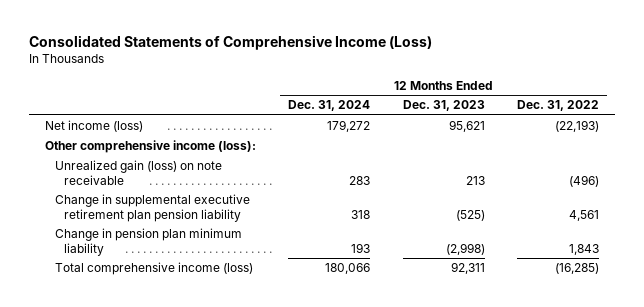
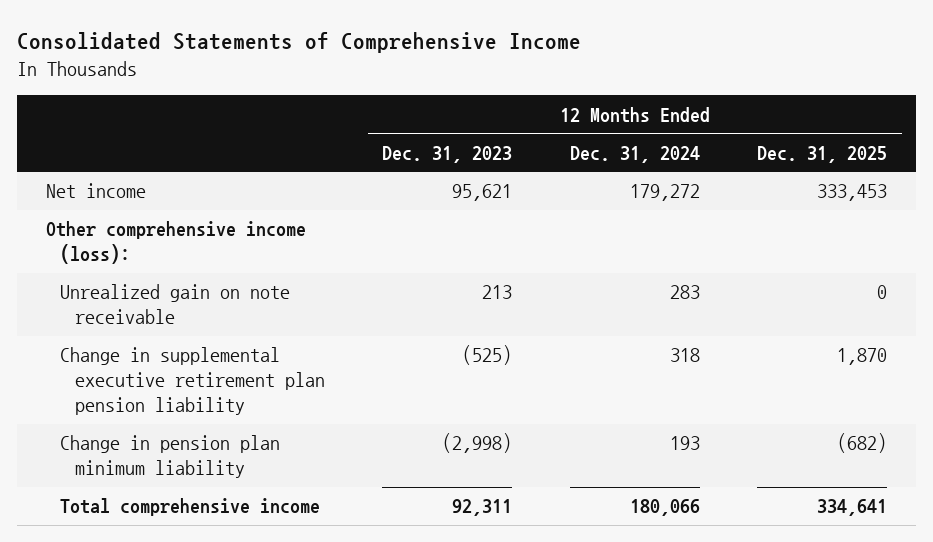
- Consolidated Statements of Comprehensive Income (Loss)
+ Consolidated Statements of Comprehensive Income
- | 12 Months Ended Dec. 31, 2024 | 12 Months Ended Dec. 31, 2023 | 12 Months Ended Dec. 31, 2022
+ | 12 Months Ended Dec. 31, 2023 | 12 Months Ended Dec. 31, 2024 | 12 Months Ended Dec. 31, 2025
- Net income (loss) | 179,272 | 95,621 | (22,193)
+ Net income | 95,621 | 179,272 | 333,453
- Unrealized gain (loss) on note receivable | 283 | 213 | (496)
+ Unrealized gain on note receivable | 213 | 283 | 0
- Total comprehensive income (loss) | 180,066 | 92,311 | (16,285)
+ Total comprehensive income | 92,311 | 180,066 | 334,641

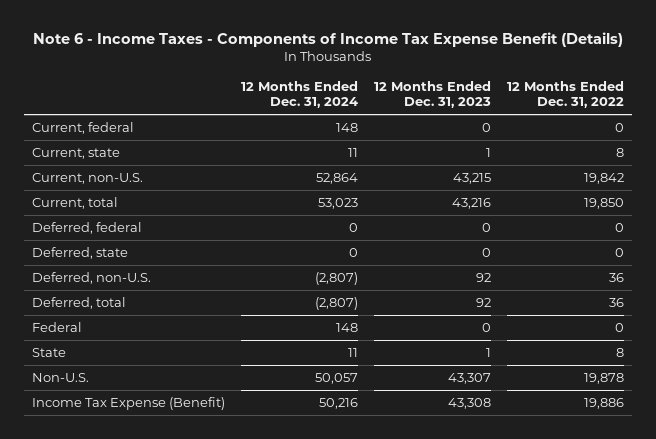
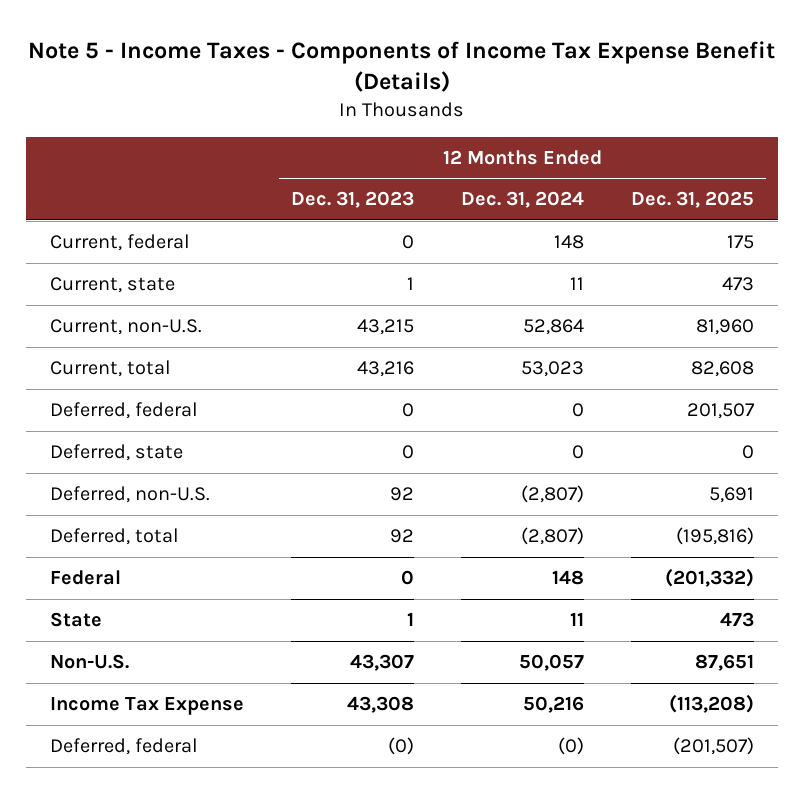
- Note 6 - Income Taxes - Components of Income Tax Expense Benefit (Details)
+ Note 5 - Income Taxes - Components of Income Tax Expense Benefit (Details)
- | 12 Months Ended Dec. 31, 2024 | 12 Months Ended Dec. 31, 2023 | 12 Months Ended Dec. 31, 2022
+ | 12 Months Ended Dec. 31, 2023 | 12 Months Ended Dec. 31, 2024 | 12 Months Ended Dec. 31, 2025
- Income Tax Expense (Benefit) | 50,216 | 43,308 | 19,886
+ Income Tax Expense | 43,308 | 50,216 | (113,208)
+ Deferred, federal | (0) | (0) | (201,507)

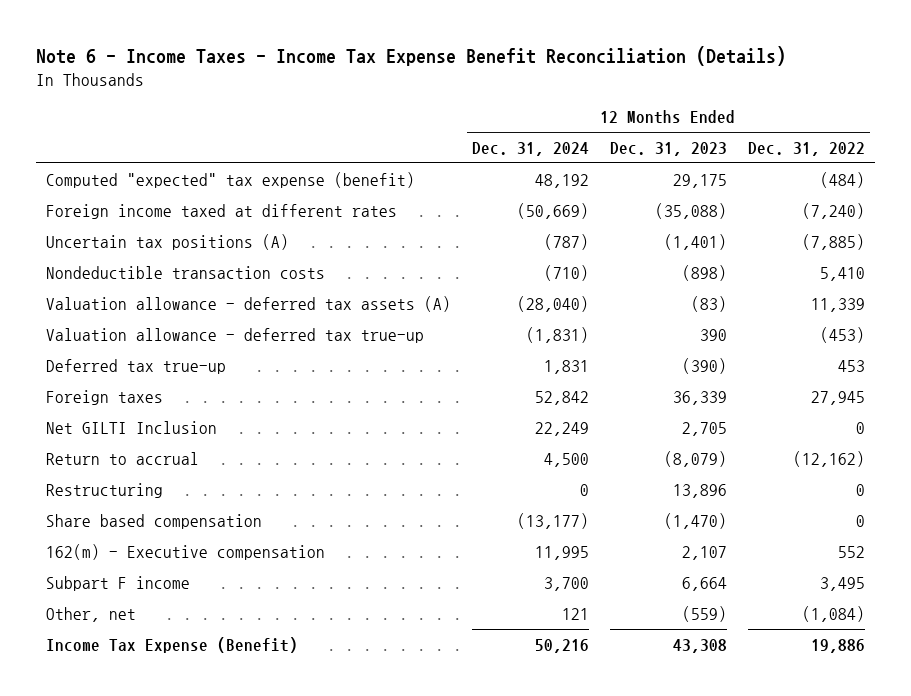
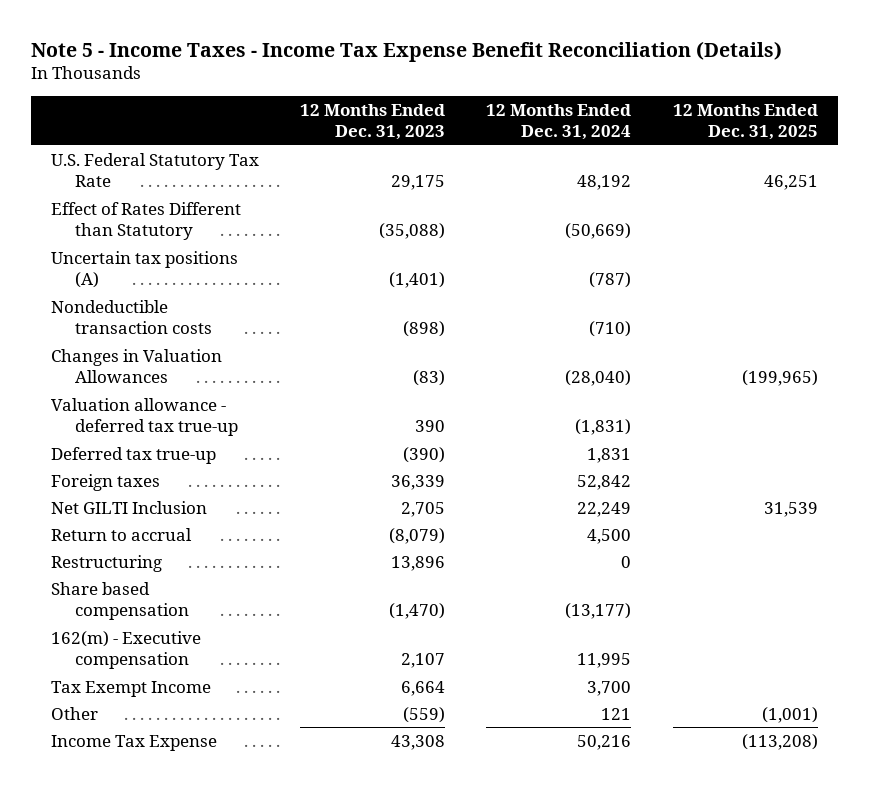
- Note 6 - Income Taxes - Income Tax Expense Benefit Reconciliation (Details)
+ Note 5 - Income Taxes - Income Tax Expense Benefit Reconciliation (Details)
- | 12 Months Ended Dec. 31, 2024 | 12 Months Ended Dec. 31, 2023 | 12 Months Ended Dec. 31, 2022
+ | 12 Months Ended Dec. 31, 2023 | 12 Months Ended Dec. 31, 2024 | 12 Months Ended Dec. 31, 2025
- Computed "expected" tax expense (benefit) | 48,192 | 29,175 | (484)
- Foreign income taxed at different rates | (50,669) | (35,088) | (7,240)
+ U.S. Federal Statutory Tax Rate | 29,175 | 48,192 | 46,251
+ Effect of Rates Different than Statutory | (35,088) | (50,669) |
- Valuation allowance - deferred tax assets (A) | (28,040) | (83) | 11,339
+ Changes in Valuation Allowances | (83) | (28,040) | (199,965)
- Subpart F income | 3,700 | 6,664 | 3,495
- Other, net | 121 | (559) | (1,084)
- Income Tax Expense (Benefit) | 50,216 | 43,308 | 19,886
+ Tax Exempt Income | 6,664 | 3,700 |
+ Other | (559) | 121 | (1,001)
+ Income Tax Expense | 43,308 | 50,216 | (113,208)

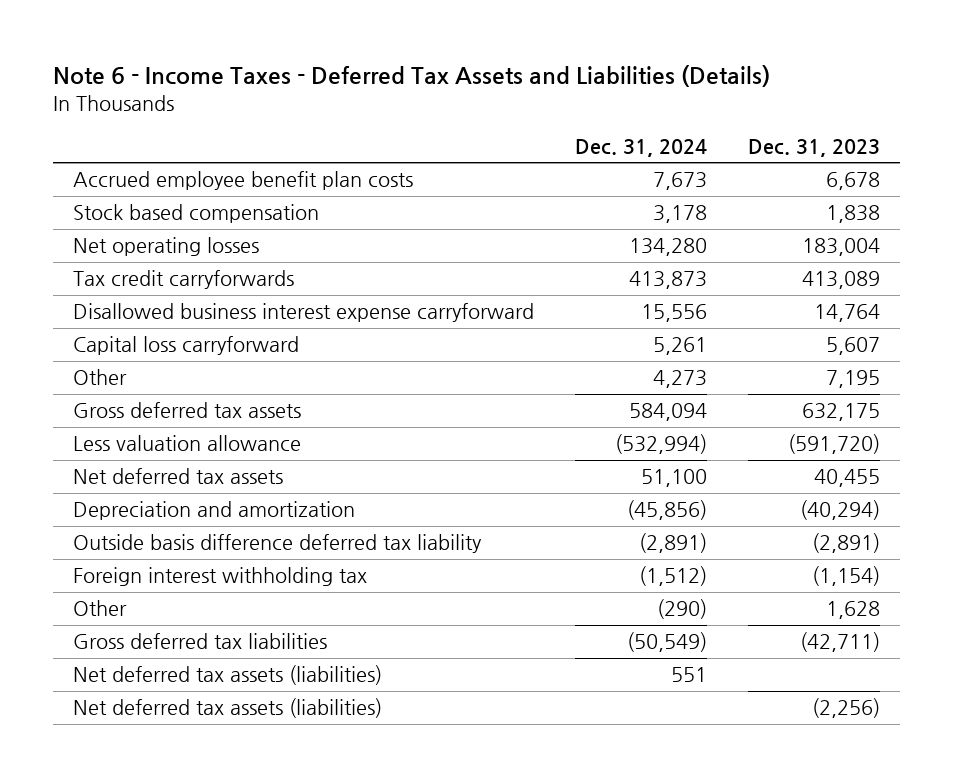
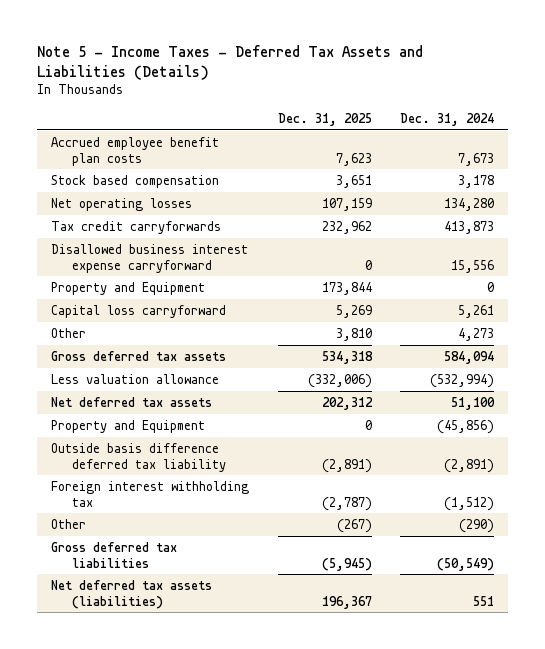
- Note 6 - Income Taxes - Deferred Tax Assets and Liabilities (Details)
+ Note 5 - Income Taxes - Deferred Tax Assets and Liabilities (Details)
- | Dec. 31, 2024 | Dec. 31, 2023
+ | Dec. 31, 2025 | Dec. 31, 2024
+ Property and Equipment | 173,844 | 0
- Depreciation and amortization | (45,856) | (40,294)
+ Property and Equipment | 0 | (45,856)
- Net deferred tax assets (liabilities) | | (2,256)

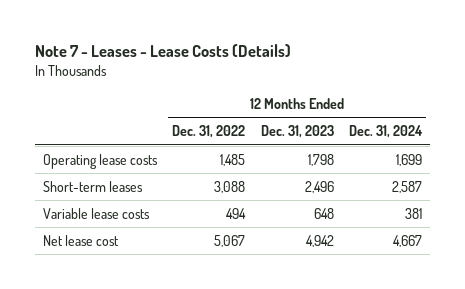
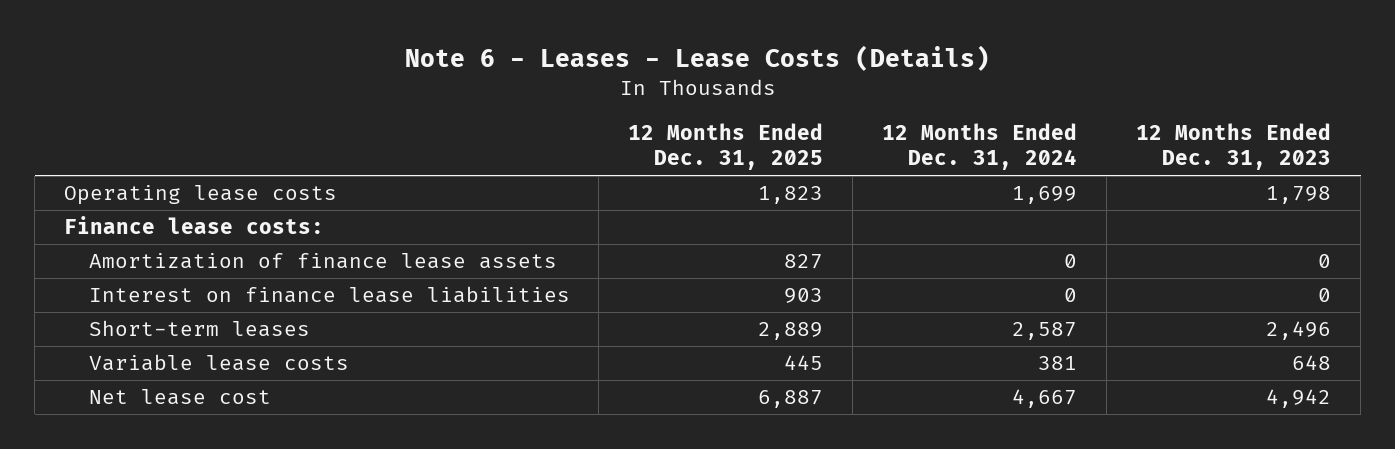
- Note 7 - Leases - Lease Costs (Details)
+ Note 6 - Leases - Lease Costs (Details)
- | 12 Months Ended Dec. 31, 2022 | 12 Months Ended Dec. 31, 2023 | 12 Months Ended Dec. 31, 2024
+ | 12 Months Ended Dec. 31, 2025 | 12 Months Ended Dec. 31, 2024 | 12 Months Ended Dec. 31, 2023
+ Finance lease costs:
+ Amortization of finance lease assets | 827 | 0 | 0
+ Interest on finance lease liabilities | 903 | 0 | 0

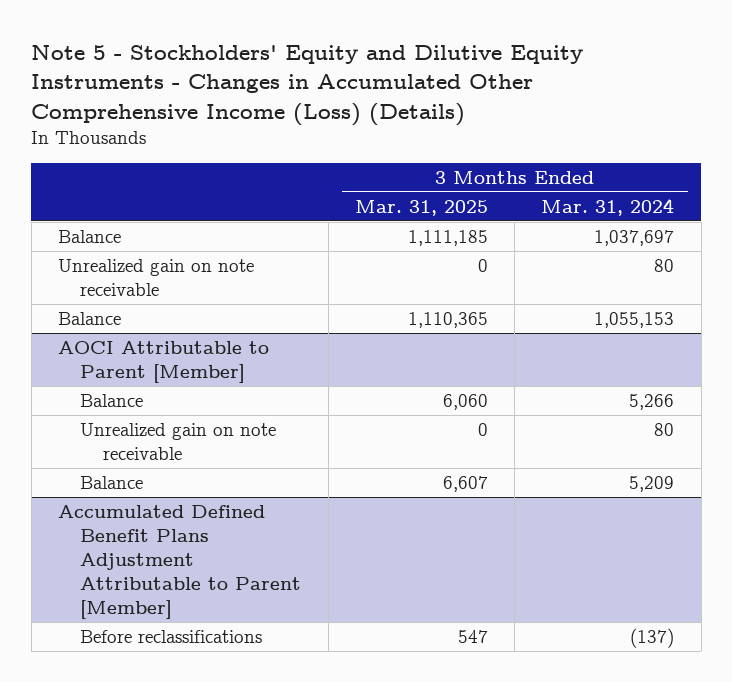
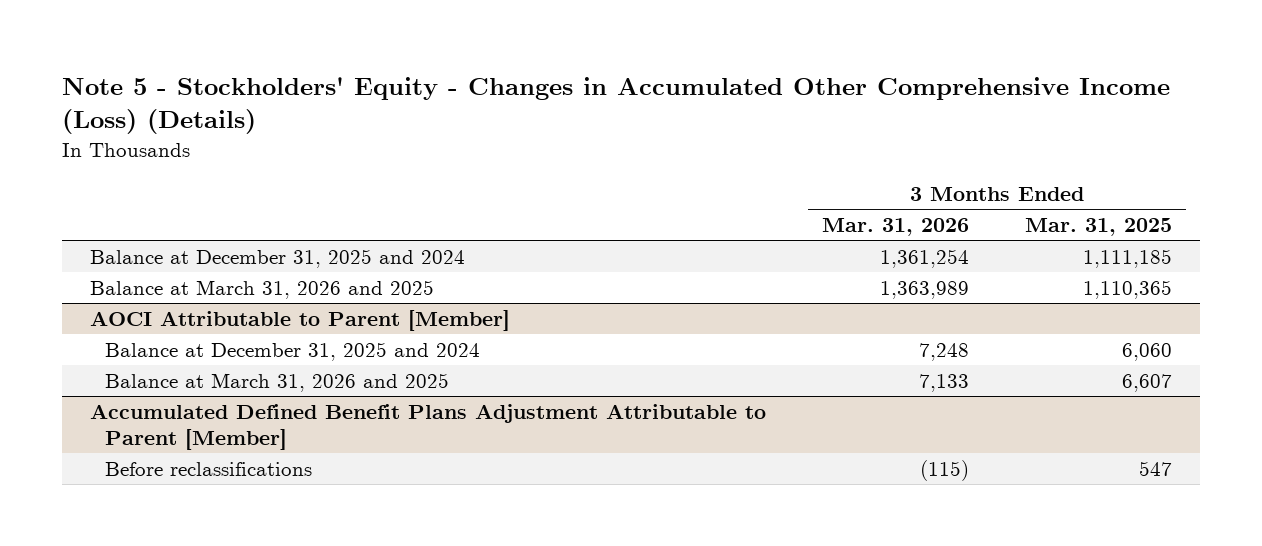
- Note 5 - Stockholders' Equity and Dilutive Equity Instruments - Changes in Accumulated Other Comprehensive Income (Loss) (Details)
+ Note 5 - Stockholders' Equity - Changes in Accumulated Other Comprehensive Income (Loss) (Details)
- | 3 Months Ended Mar. 31, 2025 | 3 Months Ended Mar. 31, 2024
+ | 3 Months Ended Mar. 31, 2026 | 3 Months Ended Mar. 31, 2025
- Balance | 1,111,185 | 1,037,697
- Unrealized gain on note receivable | 0 | 80
- Balance | 1,110,365 | 1,055,153
+ Balance at December 31, 2025 and 2024 | 1,361,254 | 1,111,185
+ Balance at March 31, 2026 and 2025 | 1,363,989 | 1,110,365
@ AOCI Attributable to Parent [Member]
- Balance | 6,060 | 5,266
- Unrealized gain on note receivable | 0 | 80
- Balance | 6,607 | 5,209
+ Balance at December 31, 2025 and 2024 | 7,248 | 6,060
+ Balance at March 31, 2026 and 2025 | 7,133 | 6,607

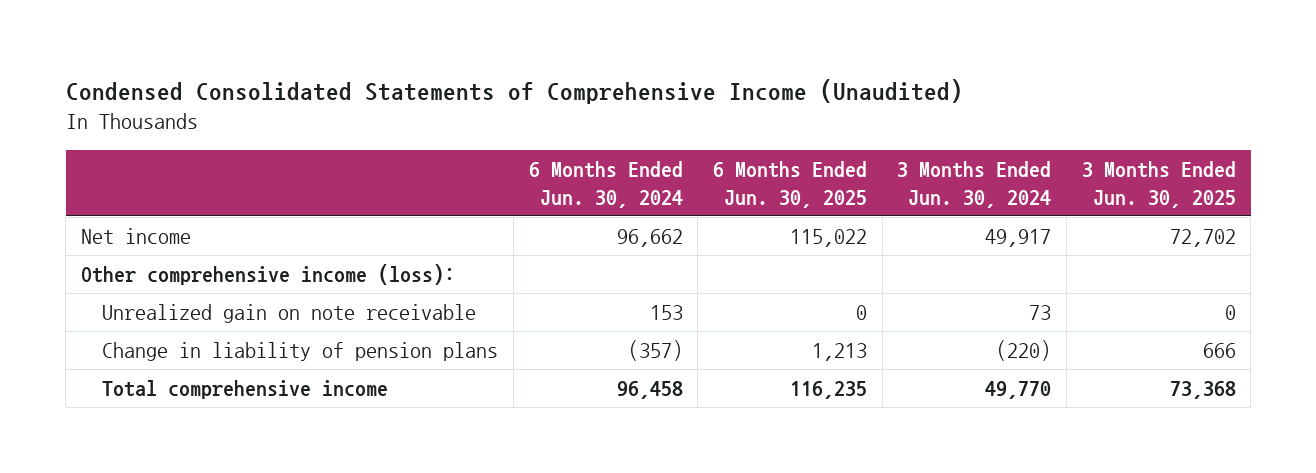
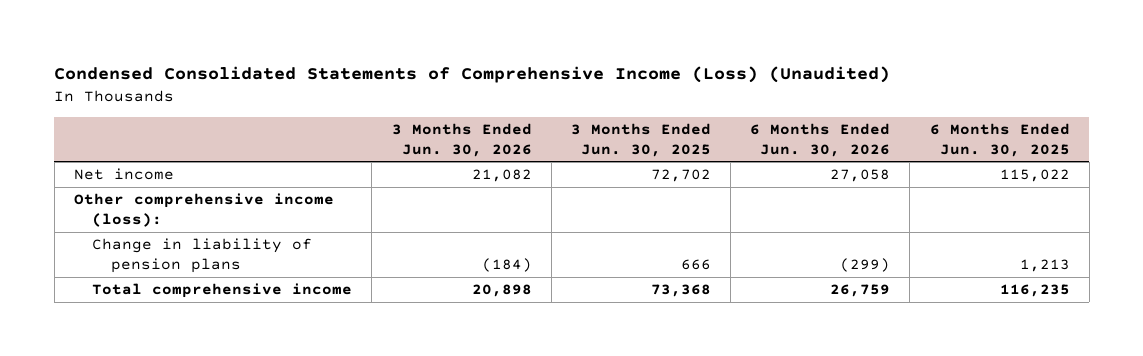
- Condensed Consolidated Statements of Comprehensive Income (Unaudited)
+ Condensed Consolidated Statements of Comprehensive Income (Loss) (Unaudited)
- | 6 Months Ended Jun. 30, 2024 | 6 Months Ended Jun. 30, 2025 | 3 Months Ended Jun. 30, 2024 | 3 Months Ended Jun. 30, 2025
+ | 3 Months Ended Jun. 30, 2026 | 3 Months Ended Jun. 30, 2025 | 6 Months Ended Jun. 30, 2026 | 6 Months Ended Jun. 30, 2025
- Unrealized gain on note receivable | 153 | 0 | 73 | 0

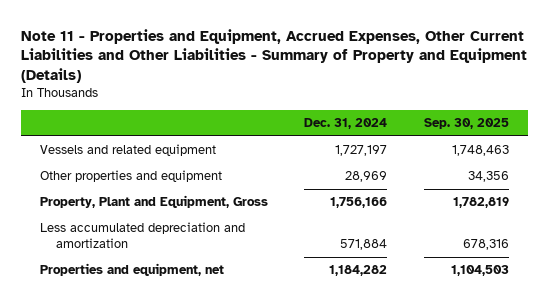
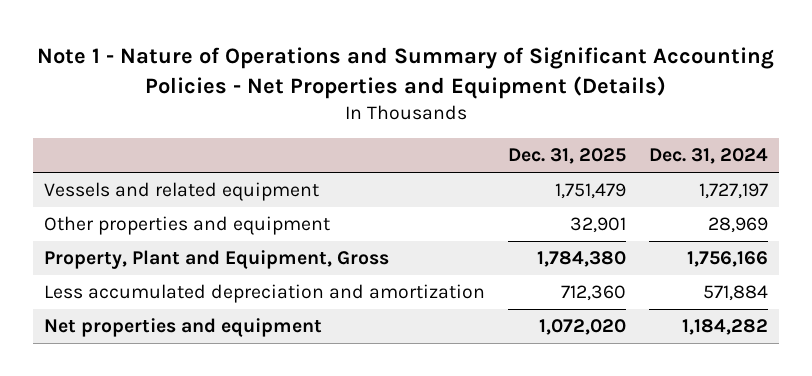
- Note 11 - Properties and Equipment, Accrued Expenses, Other Current Liabilities and Other Liabilities - Summary of Property and Equipment (Details)
+ Note 1 - Nature of Operations and Summary of Significant Accounting Policies - Net Properties and Equipment (Details)
- | Dec. 31, 2024 | Sep. 30, 2025
+ | Dec. 31, 2025 | Dec. 31, 2024
- Properties and equipment, net | 1,184,282 | 1,104,503
+ Net properties and equipment | 1,072,020 | 1,184,282

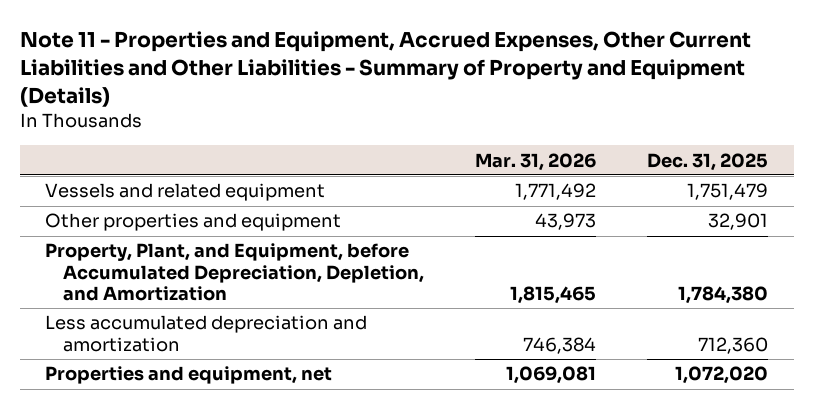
- Note 1 - Nature of Operations and Summary of Significant Accounting Policies - Net Properties and Equipment (Details)
+ Note 11 - Properties and Equipment, Accrued Expenses, Other Current Liabilities and Other Liabilities - Summary of Property and Equipment (Details)
- | Dec. 31, 2025 | Dec. 31, 2024
+ | Mar. 31, 2026 | Dec. 31, 2025
- Property, Plant and Equipment, Gross | 1,784,380 | 1,756,166
+ Property, Plant, and Equipment, before Accumulated Depreciation, Depletion, and Amortization | 1,815,465 | 1,784,380
- Net properties and equipment | 1,072,020 | 1,184,282
+ Properties and equipment, net | 1,069,081 | 1,072,020

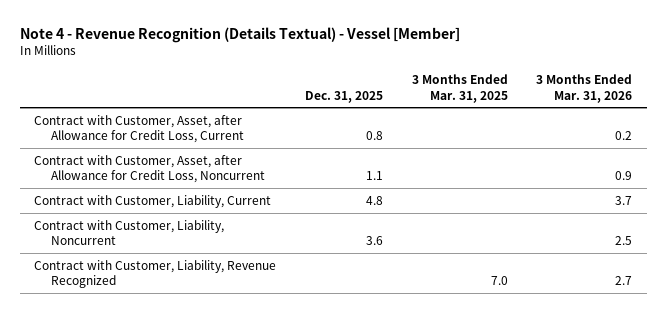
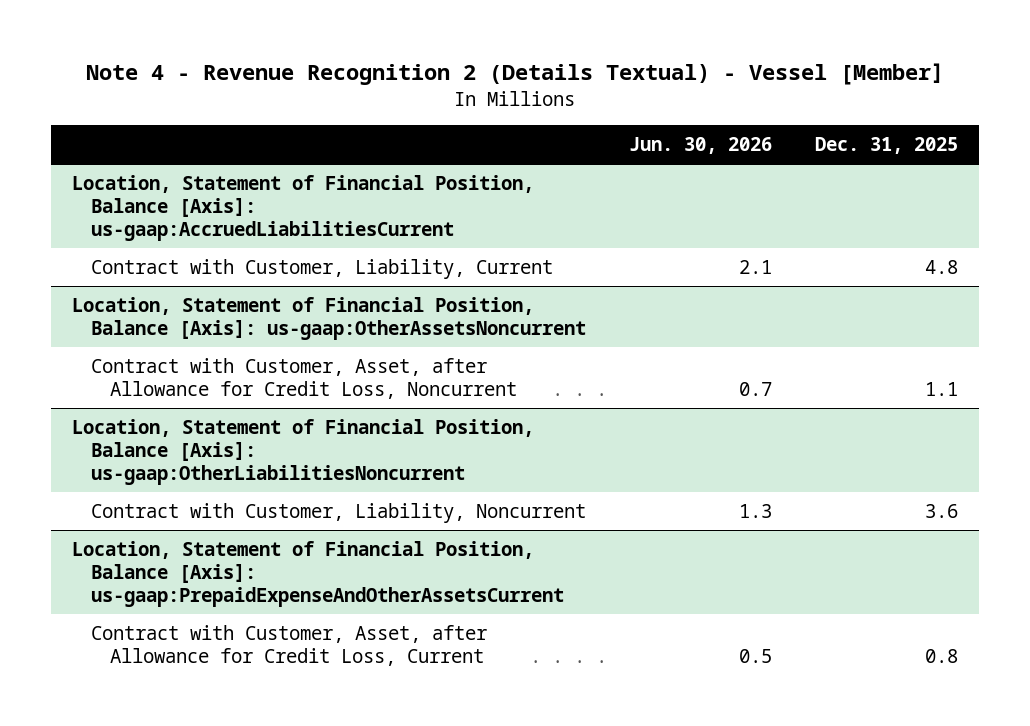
- Note 4 - Revenue Recognition (Details Textual) - Vessel [Member]
+ Note 4 - Revenue Recognition 2 (Details Textual) - Vessel [Member]
- | Dec. 31, 2025 | 3 Months Ended Mar. 31, 2025 | 3 Months Ended Mar. 31, 2026
+ | Jun. 30, 2026 | Dec. 31, 2025
- Contract with Customer, Asset, after Allowance for Credit Loss, Current | 0.8 | | 0.2
- Contract with Customer, Asset, after Allowance for Credit Loss, Noncurrent | 1.1 | | 0.9
+ Location, Statement of Financial Position, Balance [Axis]: us-gaap:AccruedLiabilitiesCurrent
+ Location, Statement of Financial Position, Balance [Axis]: us-gaap:OtherAssetsNoncurrent
+ Contract with Customer, Asset, after Allowance for Credit Loss, Noncurrent | 0.7 | 1.1
+ Location, Statement of Financial Position, Balance [Axis]: us-gaap:OtherLiabilitiesNoncurrent
- Contract with Customer, Liability, Revenue Recognized | | 7.0 | 2.7
+ Location, Statement of Financial Position, Balance [Axis]: us-gaap:PrepaidExpenseAndOtherAssetsCurrent
+ Contract with Customer, Asset, after Allowance for Credit Loss, Current | 0.5 | 0.8

